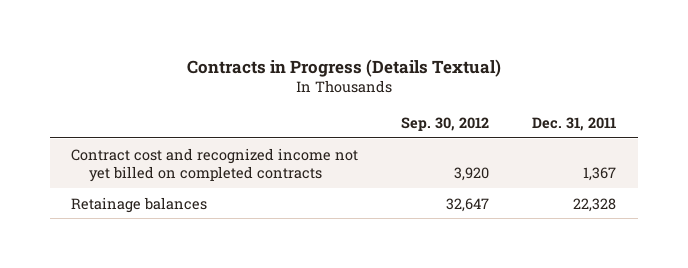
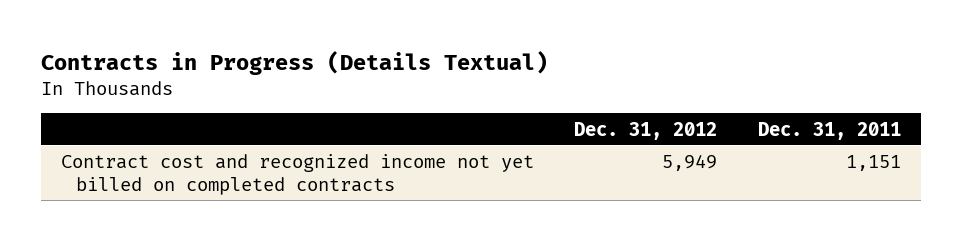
- | Sep. 30, 2012 | Dec. 31, 2011
+ | Dec. 31, 2012 | Dec. 31, 2011
- Contract cost and recognized income not yet billed on completed contracts | 3,920 | 1,367
- Retainage balances | 32,647 | 22,328
+ Contract cost and recognized income not yet billed on completed contracts | 5,949 | 1,151

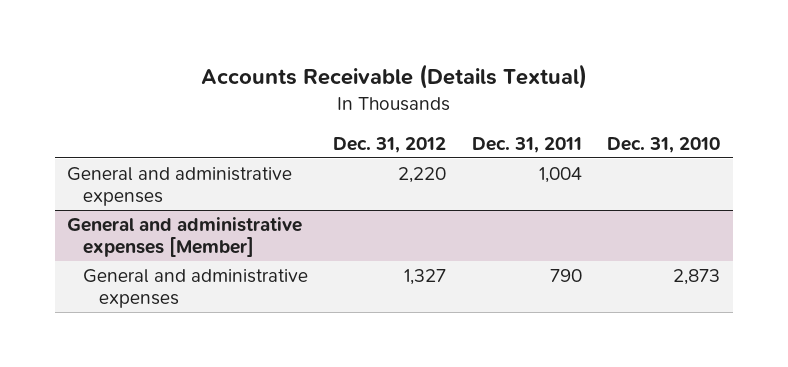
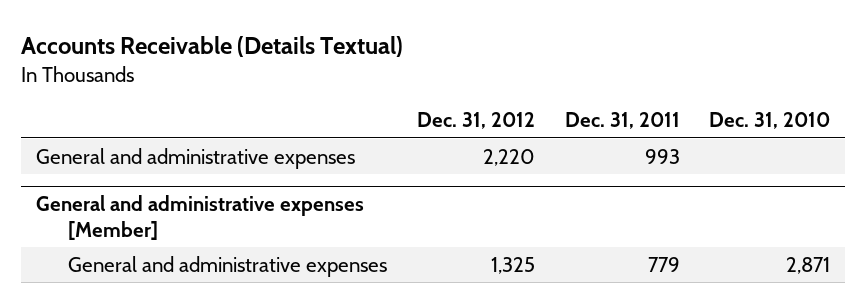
- General and administrative expenses | 2,220 | 1,004 |
+ General and administrative expenses | 2,220 | 993 |
@ General and administrative expenses [Member]
- General and administrative expenses | 1,327 | 790 | 2,873
+ General and administrative expenses | 1,325 | 779 | 2,871

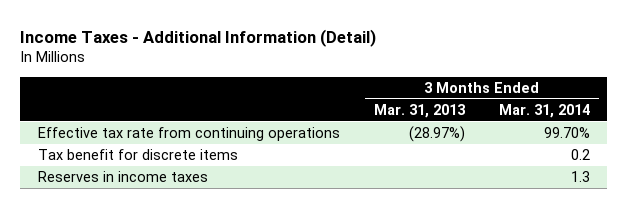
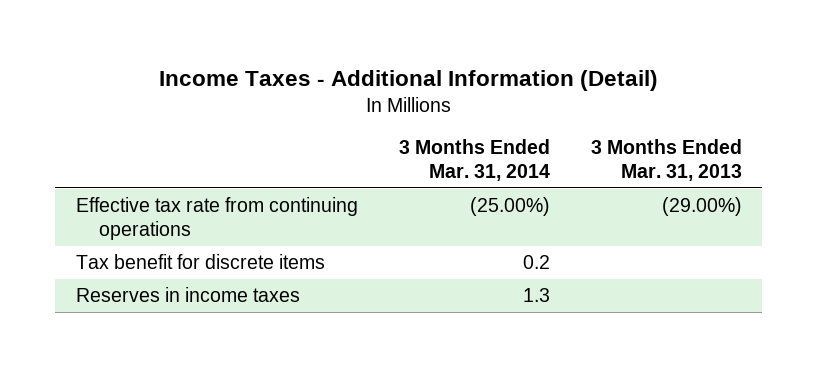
- | 3 Months Ended Mar. 31, 2013 | 3 Months Ended Mar. 31, 2014
+ | 3 Months Ended Mar. 31, 2014 | 3 Months Ended Mar. 31, 2013
- Effective tax rate from continuing operations | (28.97%) | 99.70%
+ Effective tax rate from continuing operations | (25.00%) | (29.00%)

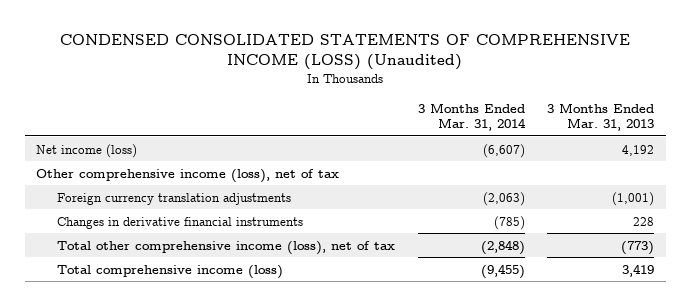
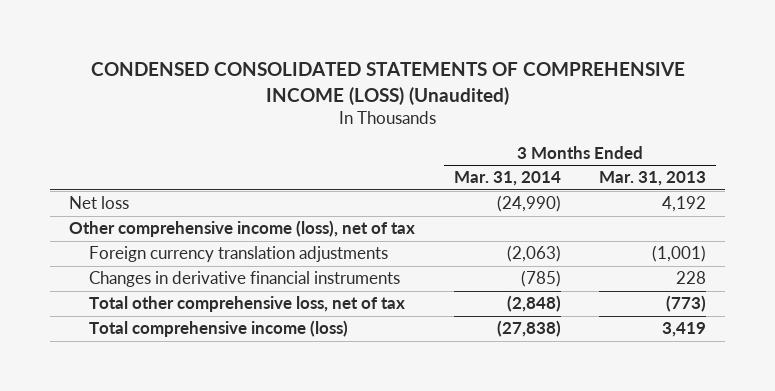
- Net income (loss) | (6,607) | 4,192
+ Net loss | (24,990) | 4,192
- Total other comprehensive income (loss), net of tax | (2,848) | (773)
- Total comprehensive income (loss) | (9,455) | 3,419
+ Total other comprehensive loss, net of tax | (2,848) | (773)
+ Total comprehensive income (loss) | (27,838) | 3,419

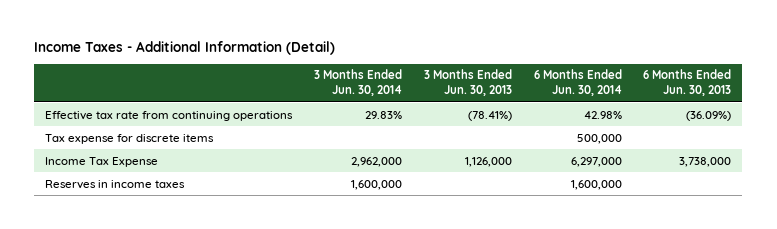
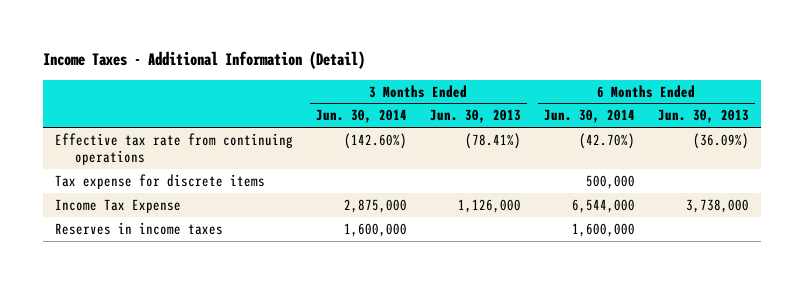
- Effective tax rate from continuing operations | 29.83% | (78.41%) | 42.98% | (36.09%)
+ Effective tax rate from continuing operations | (142.60%) | (78.41%) | (42.70%) | (36.09%)
- Income Tax Expense | 2,962,000 | 1,126,000 | 6,297,000 | 3,738,000
+ Income Tax Expense | 2,875,000 | 1,126,000 | 6,544,000 | 3,738,000

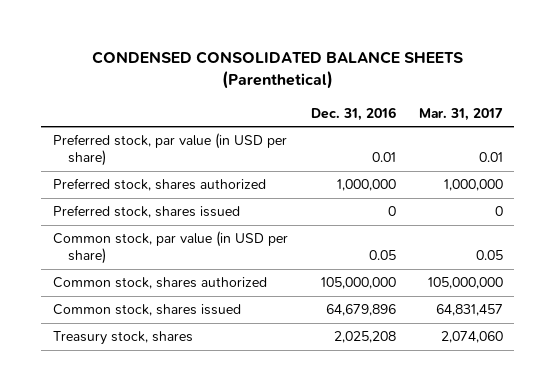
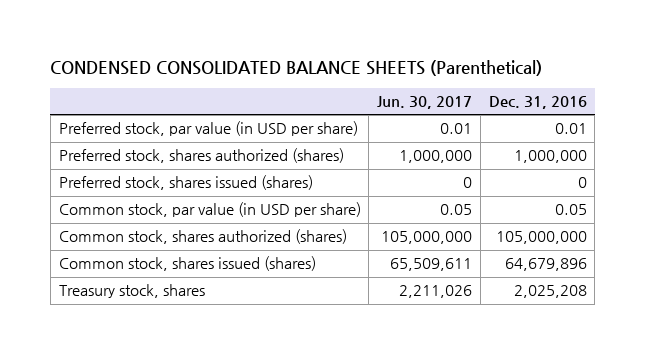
- | Dec. 31, 2016 | Mar. 31, 2017
+ | Jun. 30, 2017 | Dec. 31, 2016
- Preferred stock, shares authorized | 1,000,000 | 1,000,000
- Preferred stock, shares issued | 0 | 0
+ Preferred stock, shares authorized (shares) | 1,000,000 | 1,000,000
+ Preferred stock, shares issued (shares) | 0 | 0
- Common stock, shares authorized | 105,000,000 | 105,000,000
- Common stock, shares issued | 64,679,896 | 64,831,457
+ Common stock, shares authorized (shares) | 105,000,000 | 105,000,000
+ Common stock, shares issued (shares) | 65,509,611 | 64,679,896

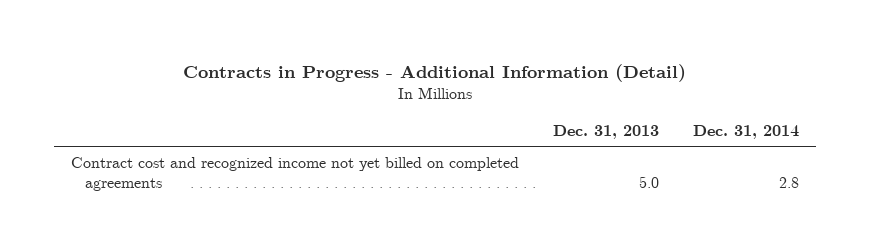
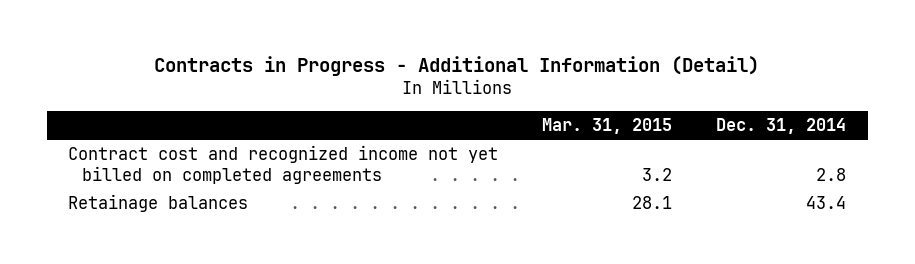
- | Dec. 31, 2013 | Dec. 31, 2014
+ | Mar. 31, 2015 | Dec. 31, 2014
+ Retainage balances | 28.1 | 43.4

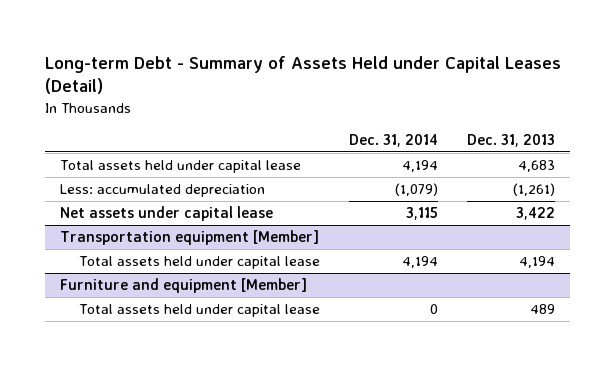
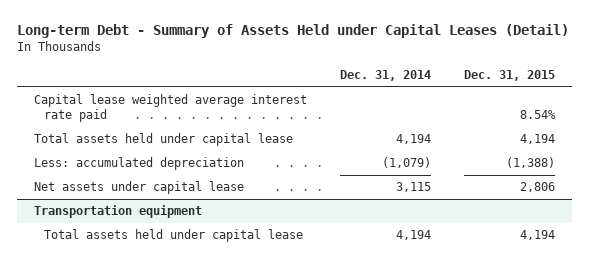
- | Dec. 31, 2014 | Dec. 31, 2013
+ | Dec. 31, 2014 | Dec. 31, 2015
+ Capital lease weighted average interest rate paid | | 8.54%
- Transportation equipment [Member]
+ Transportation equipment
- Furniture and equipment [Member]
- Total assets held under capital lease | 0 | 489

